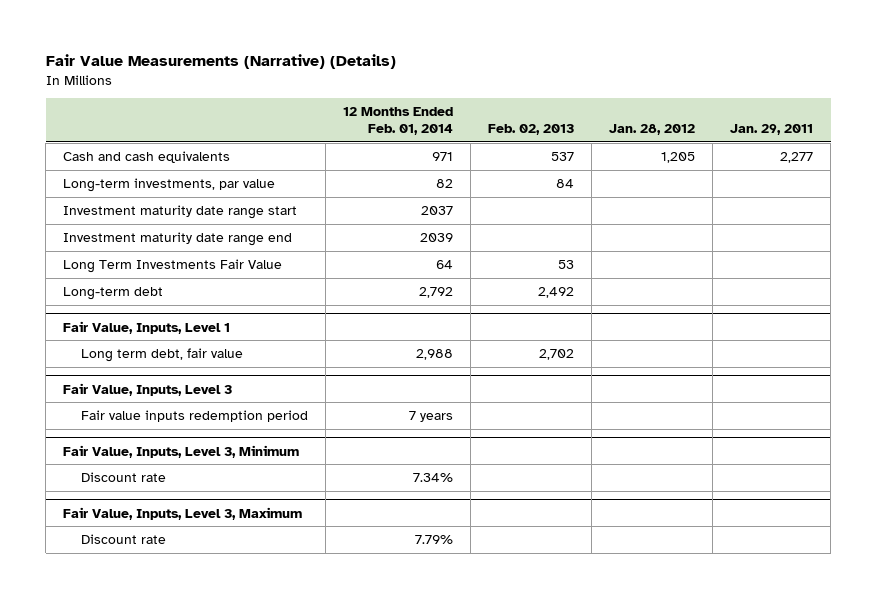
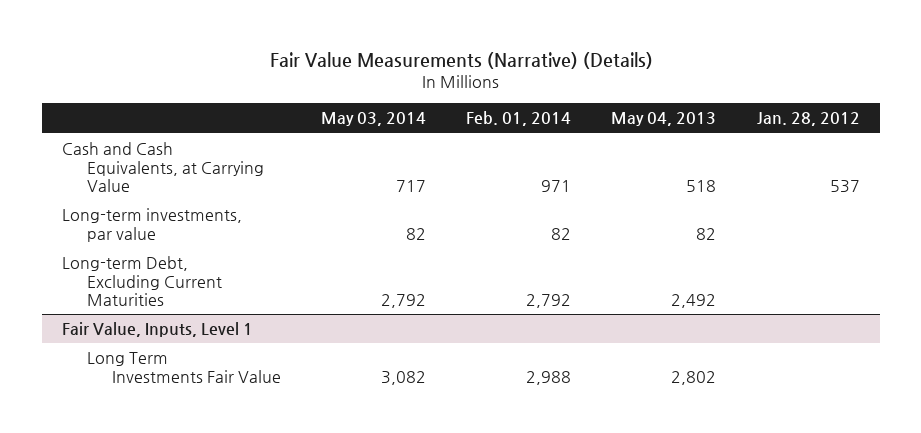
- | 12 Months Ended Feb. 01, 2014 | Feb. 02, 2013 | Jan. 28, 2012 | Jan. 29, 2011
+ | May 03, 2014 | Feb. 01, 2014 | May 04, 2013 | Jan. 28, 2012
- Cash and cash equivalents | 971 | 537 | 1,205 | 2,277
+ Cash and Cash Equivalents, at Carrying Value | 717 | 971 | 518 | 537
- Investment maturity date range start | 2037 | | |
- Investment maturity date range end | 2039 | | |
- Long Term Investments Fair Value | 64 | 53 | |
- Long-term debt | 2,792 | 2,492 | |
+ Long-term Debt, Excluding Current Maturities | 2,792 | 2,792 | 2,492 |
@ Fair Value, Inputs, Level 1
- Long term debt, fair value | 2,988 | 2,702 | |
- Fair Value, Inputs, Level 3
- Fair value inputs redemption period | 7 years | | |
- Fair Value, Inputs, Level 3, Minimum
- Discount rate | 7.34% | | |
- Fair Value, Inputs, Level 3, Maximum
- Discount rate | 7.79% | | |
@ Fair Value, Inputs, Level 1
+ Long Term Investments Fair Value | 3,082 | 2,988 | 2,802 |

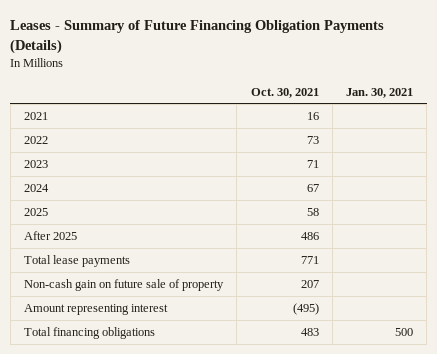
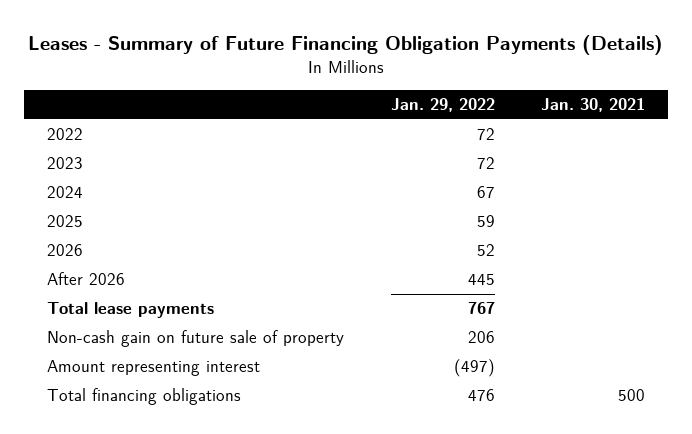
- | Oct. 30, 2021 | Jan. 30, 2021
+ | Jan. 29, 2022 | Jan. 30, 2021
- 2021 | 16 |
- After 2025 | 486 |
+ 2026 | 52 |
+ After 2026 | 445 |

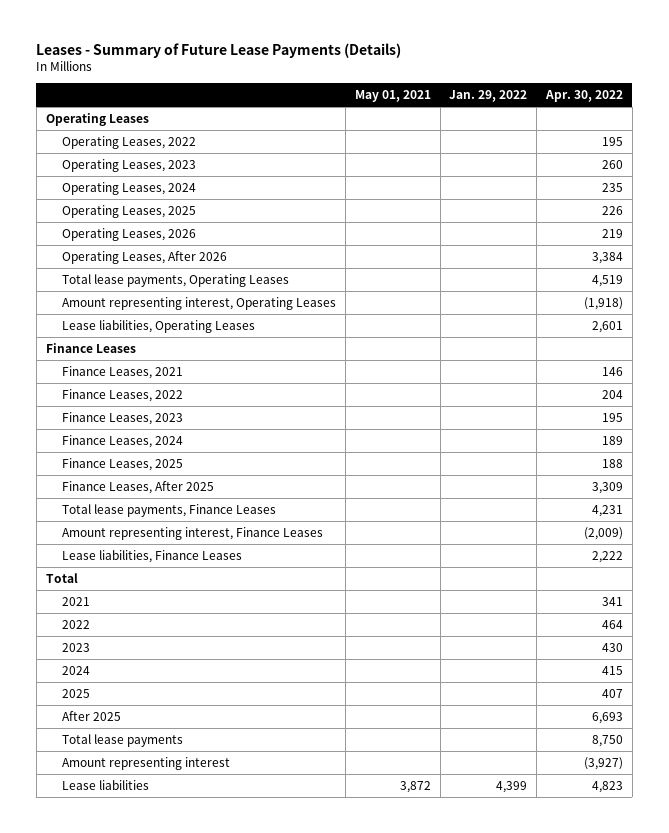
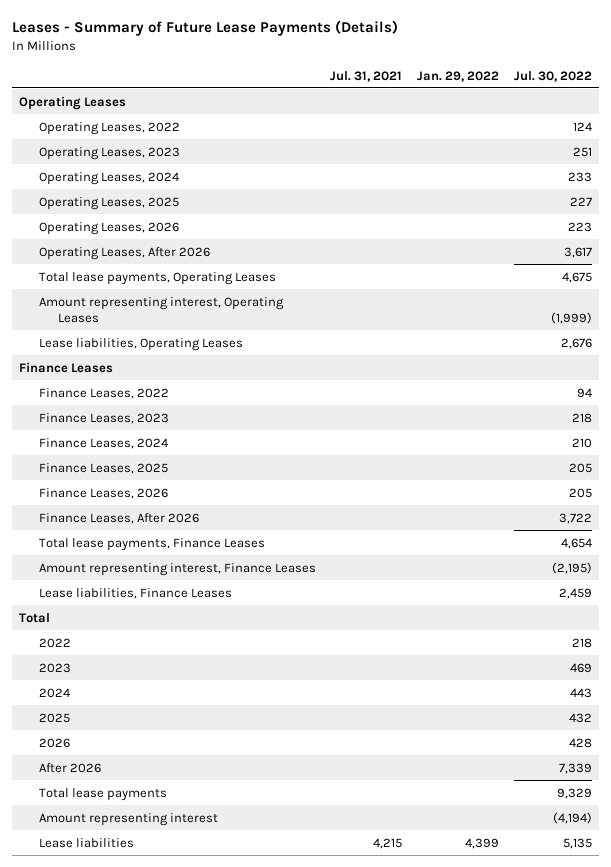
- | May 01, 2021 | Jan. 29, 2022 | Apr. 30, 2022
+ | Jul. 31, 2021 | Jan. 29, 2022 | Jul. 30, 2022
- Finance Leases, 2021 | | | 146
- Finance Leases, After 2025 | | | 3,309
+ Finance Leases, 2026 | | | 205
+ Finance Leases, After 2026 | | | 3,722
- 2021 | | | 341
- After 2025 | | | 6,693
+ 2026 | | | 428
+ After 2026 | | | 7,339

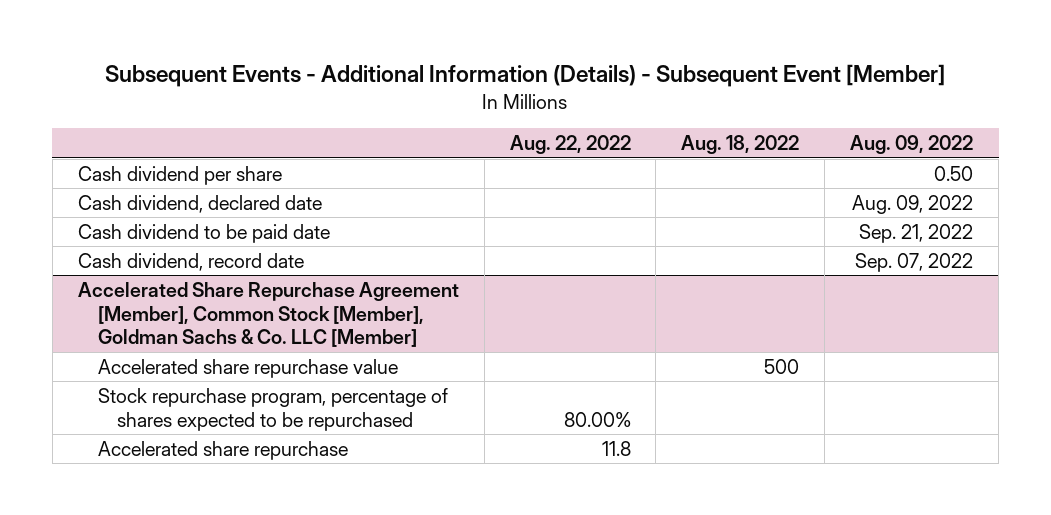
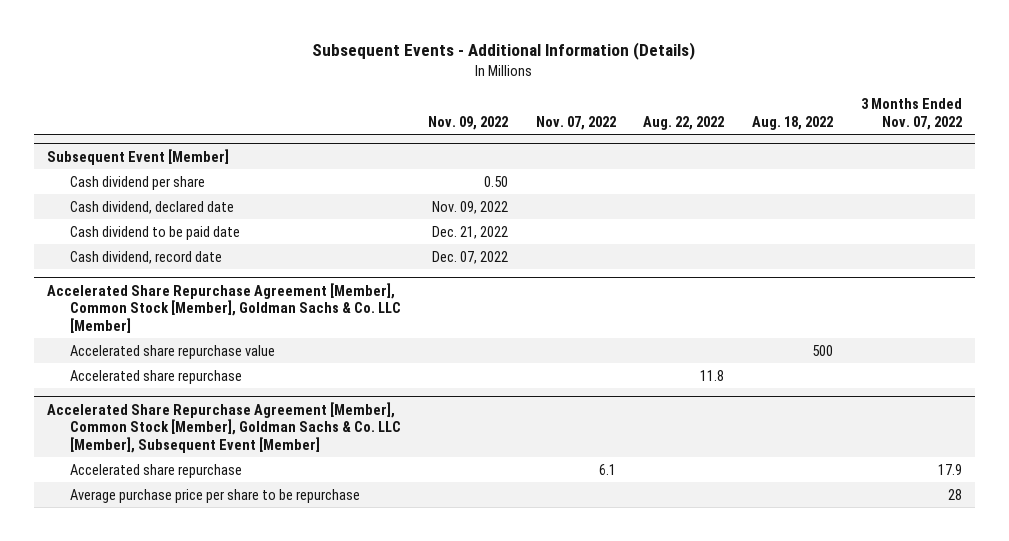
- Subsequent Events - Additional Information (Details) - Subsequent Event [Member]
+ Subsequent Events - Additional Information (Details)
- | Aug. 22, 2022 | Aug. 18, 2022 | Aug. 09, 2022
+ | Nov. 09, 2022 | Nov. 07, 2022 | Aug. 22, 2022 | Aug. 18, 2022 | 3 Months Ended Nov. 07, 2022
- Cash dividend per share | | | 0.50
- Cash dividend, declared date | | | Aug. 09, 2022
- Cash dividend to be paid date | | | Sep. 21, 2022
- Cash dividend, record date | | | Sep. 07, 2022
+ Subsequent Event [Member]
+ Cash dividend per share | 0.50 | | | |
+ Cash dividend, declared date | Nov. 09, 2022 | | | |
+ Cash dividend to be paid date | Dec. 21, 2022 | | | |
+ Cash dividend, record date | Dec. 07, 2022 | | | |
@ Accelerated Share Repurchase Agreement [Member], Common Stock [Member], Goldman Sachs & Co. LLC [Member]
- Stock repurchase program, percentage of shares expected to be repurchased | 80.00% | |
+ Accelerated Share Repurchase Agreement [Member], Common Stock [Member], Goldman Sachs & Co. LLC [Member], Subsequent Event [Member]
+ Accelerated share repurchase | | 6.1 | | | 17.9
+ Average purchase price per share to be repurchase | | | | | 28

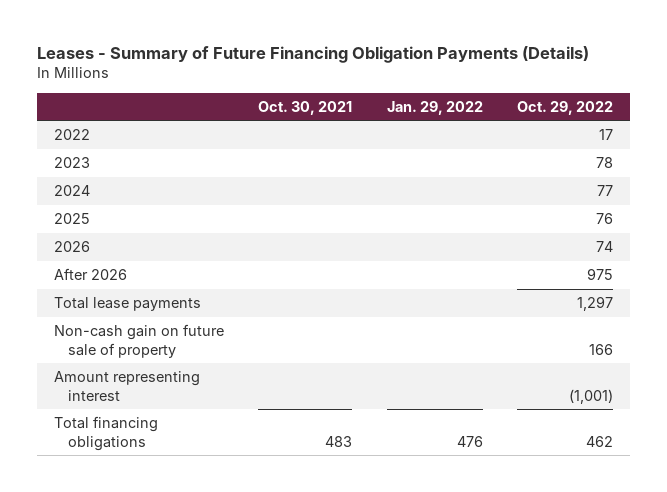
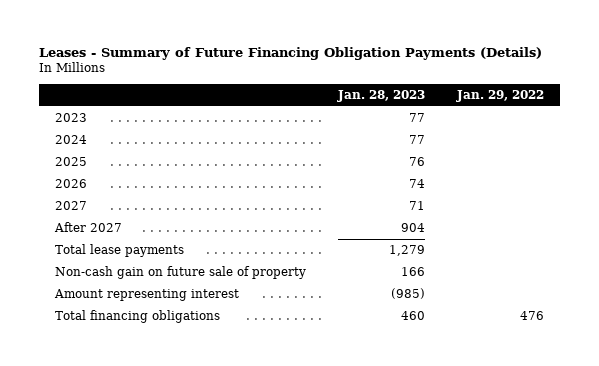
- | Oct. 30, 2021 | Jan. 29, 2022 | Oct. 29, 2022
+ | Jan. 28, 2023 | Jan. 29, 2022
- 2022 | | | 17
- After 2026 | | | 975
+ 2027 | 71 |
+ After 2027 | 904 |

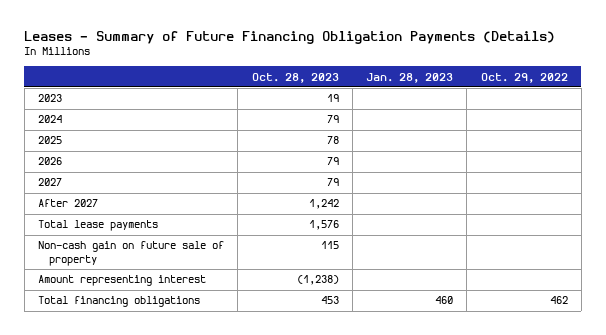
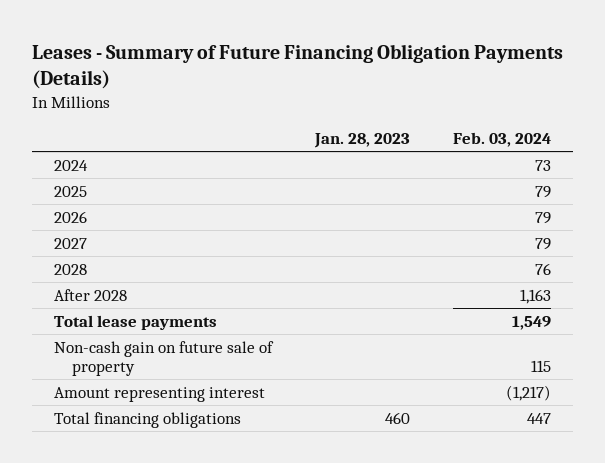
- | Oct. 28, 2023 | Jan. 28, 2023 | Oct. 29, 2022
+ | Jan. 28, 2023 | Feb. 03, 2024
- 2023 | 19 | |
- After 2027 | 1,242 | |
+ 2028 | | 76
+ After 2028 | | 1,163

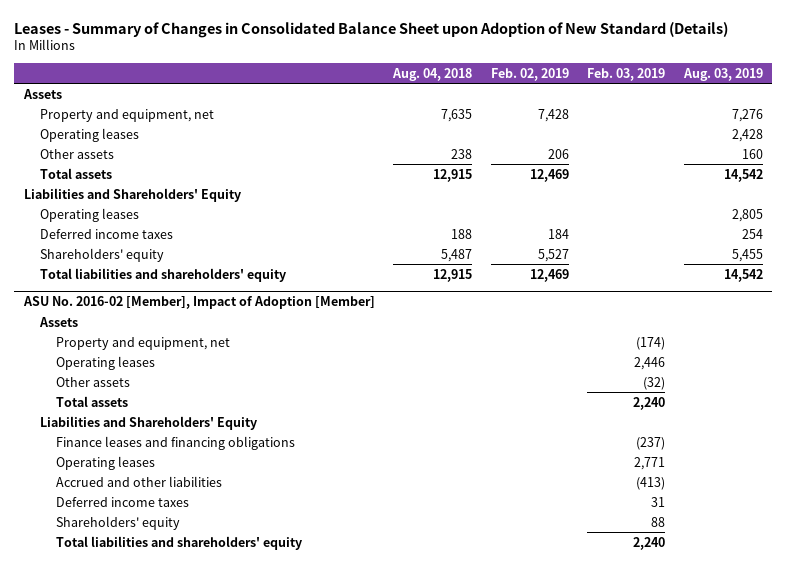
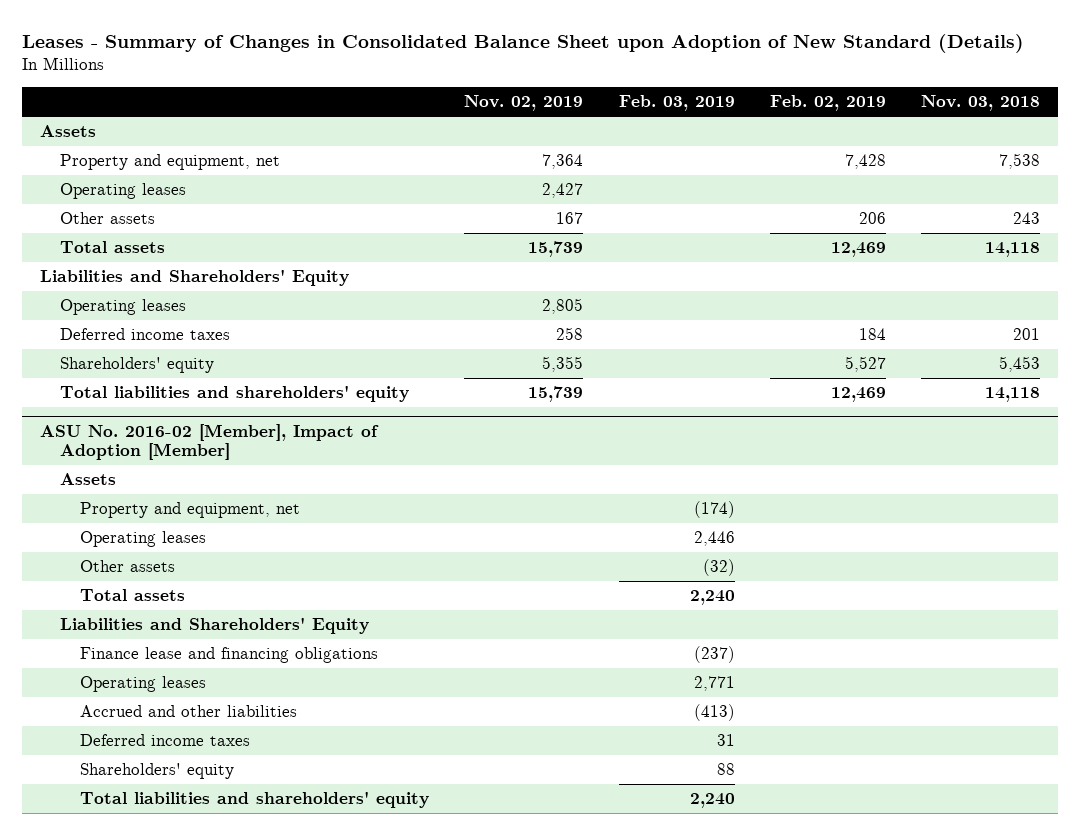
- | Aug. 04, 2018 | Feb. 02, 2019 | Feb. 03, 2019 | Aug. 03, 2019
+ | Nov. 02, 2019 | Feb. 03, 2019 | Feb. 02, 2019 | Nov. 03, 2018
@ ASU No. 2016-02 [Member], Impact of Adoption [Member]
- Finance leases and financing obligations | | | (237) |
+ Finance lease and financing obligations | | (237) | |

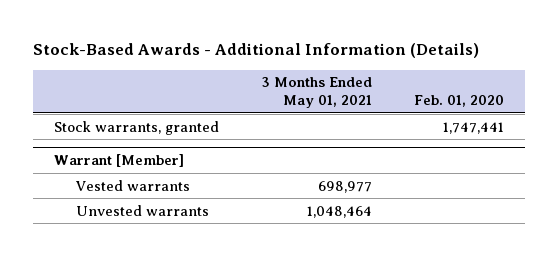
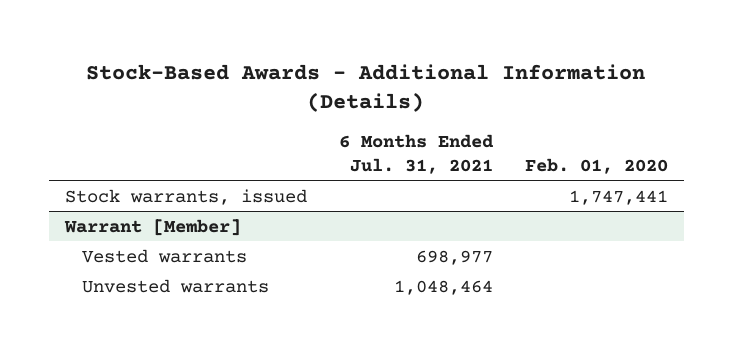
- | 3 Months Ended May 01, 2021 | Feb. 01, 2020
+ | 6 Months Ended Jul. 31, 2021 | Feb. 01, 2020
- Stock warrants, granted | | 1,747,441
+ Stock warrants, issued | | 1,747,441

